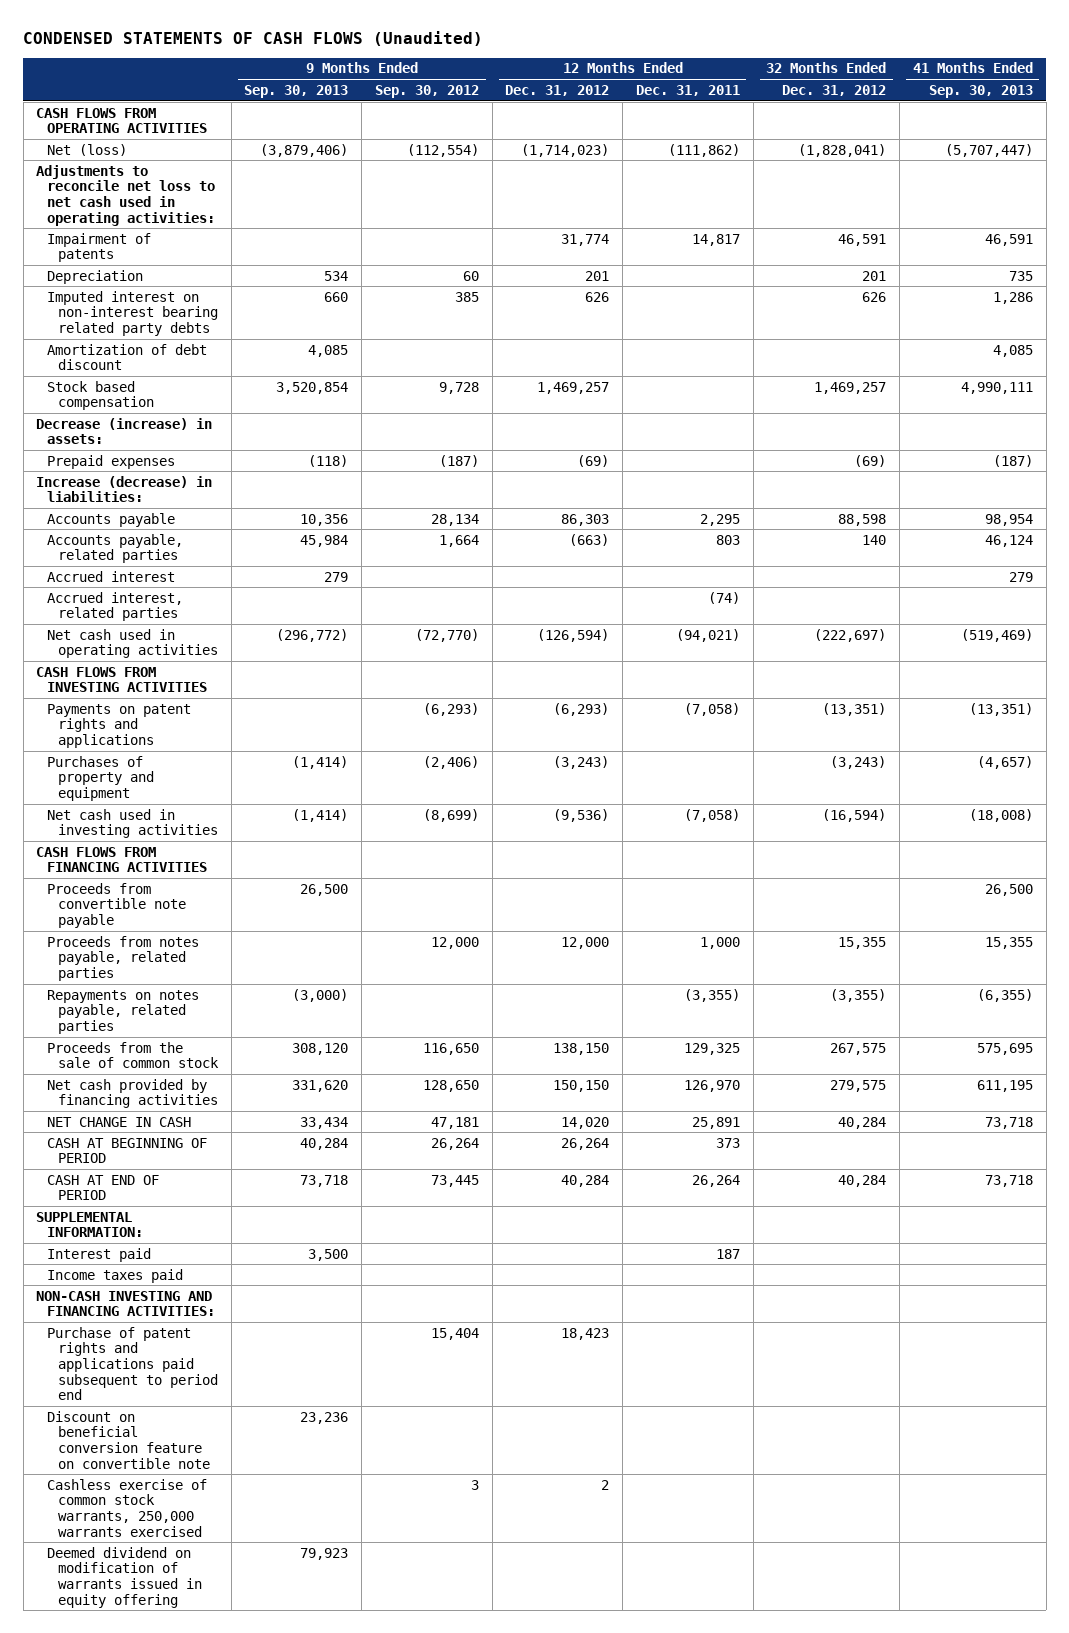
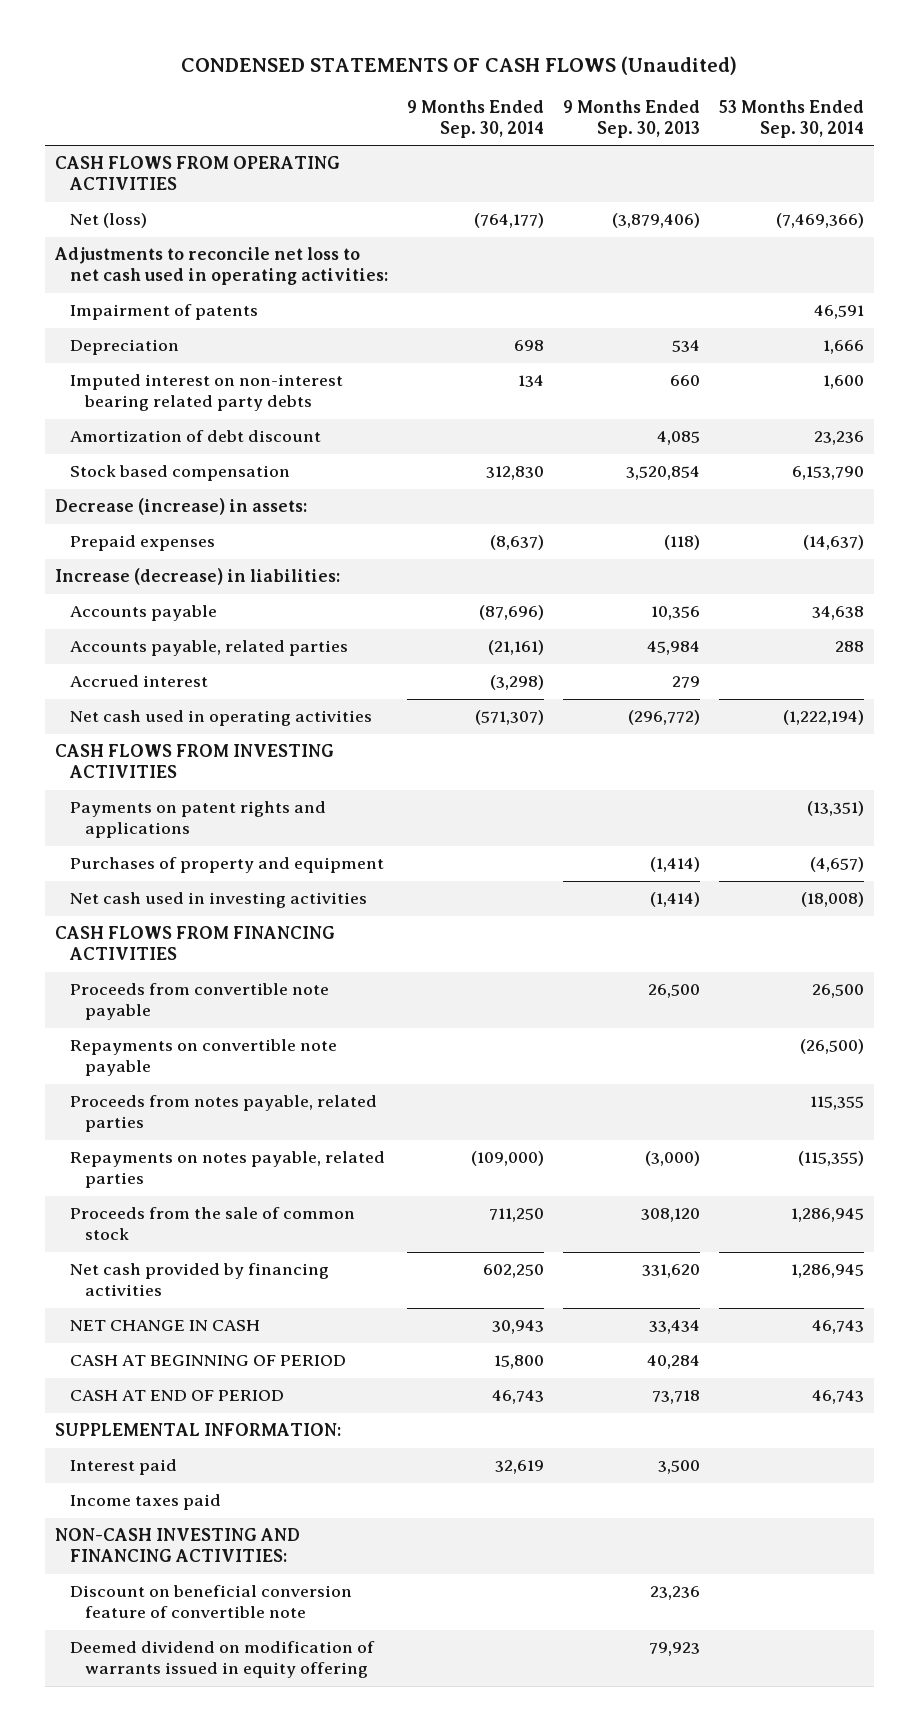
- | 9 Months Ended Sep. 30, 2013 | 9 Months Ended Sep. 30, 2012 | 12 Months Ended Dec. 31, 2012 | 12 Months Ended Dec. 31, 2011 | 32 Months Ended Dec. 31, 2012 | 41 Months Ended Sep. 30, 2013
+ | 9 Months Ended Sep. 30, 2014 | 9 Months Ended Sep. 30, 2013 | 53 Months Ended Sep. 30, 2014
- Accrued interest, related parties | | | | (74) | |
+ Repayments on convertible note payable | | | (26,500)
- Purchase of patent rights and applications paid subsequent to period end | | 15,404 | 18,423 | | |
- Discount on beneficial conversion feature on convertible note | 23,236 | | | | |
- Cashless exercise of common stock warrants, 250,000 warrants exercised | | 3 | 2 | | |
+ Discount on beneficial conversion feature of convertible note | | 23,236 |

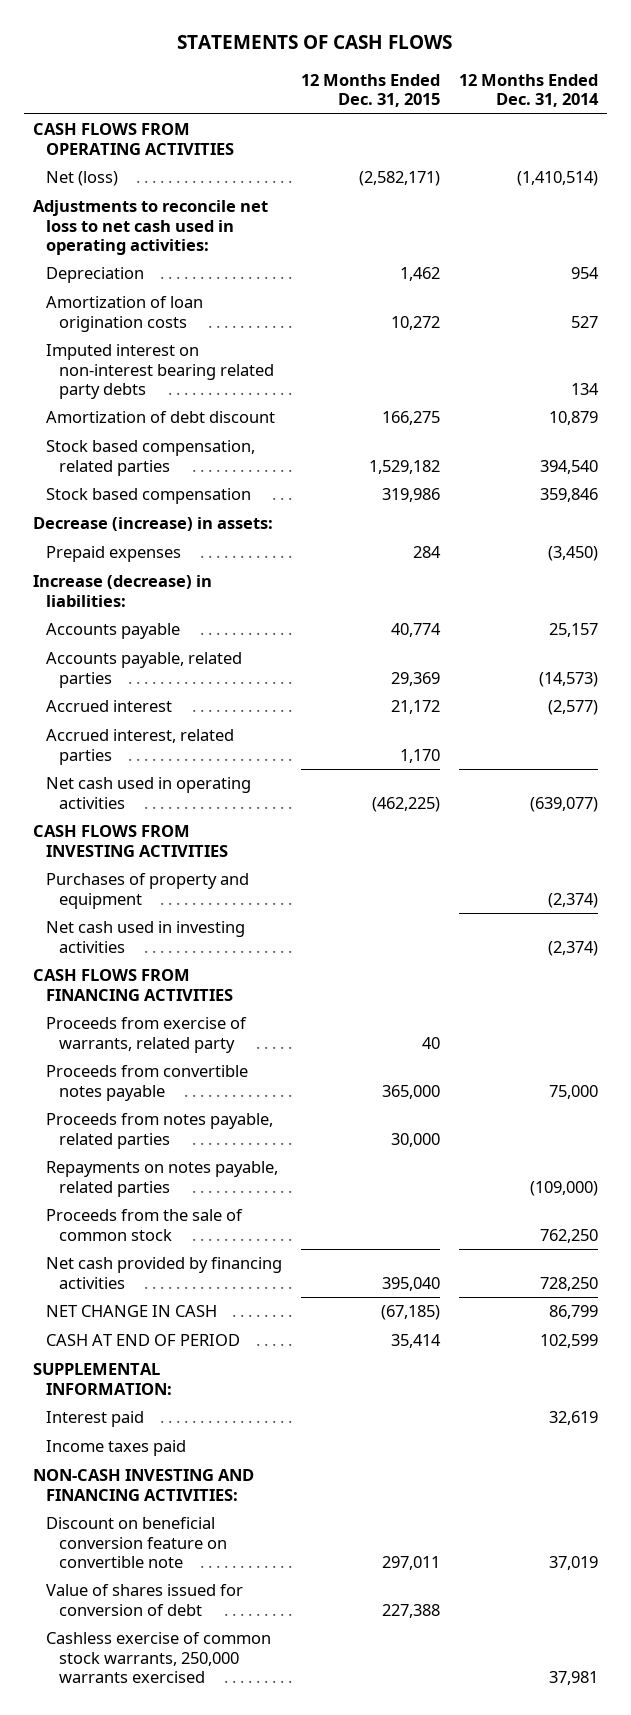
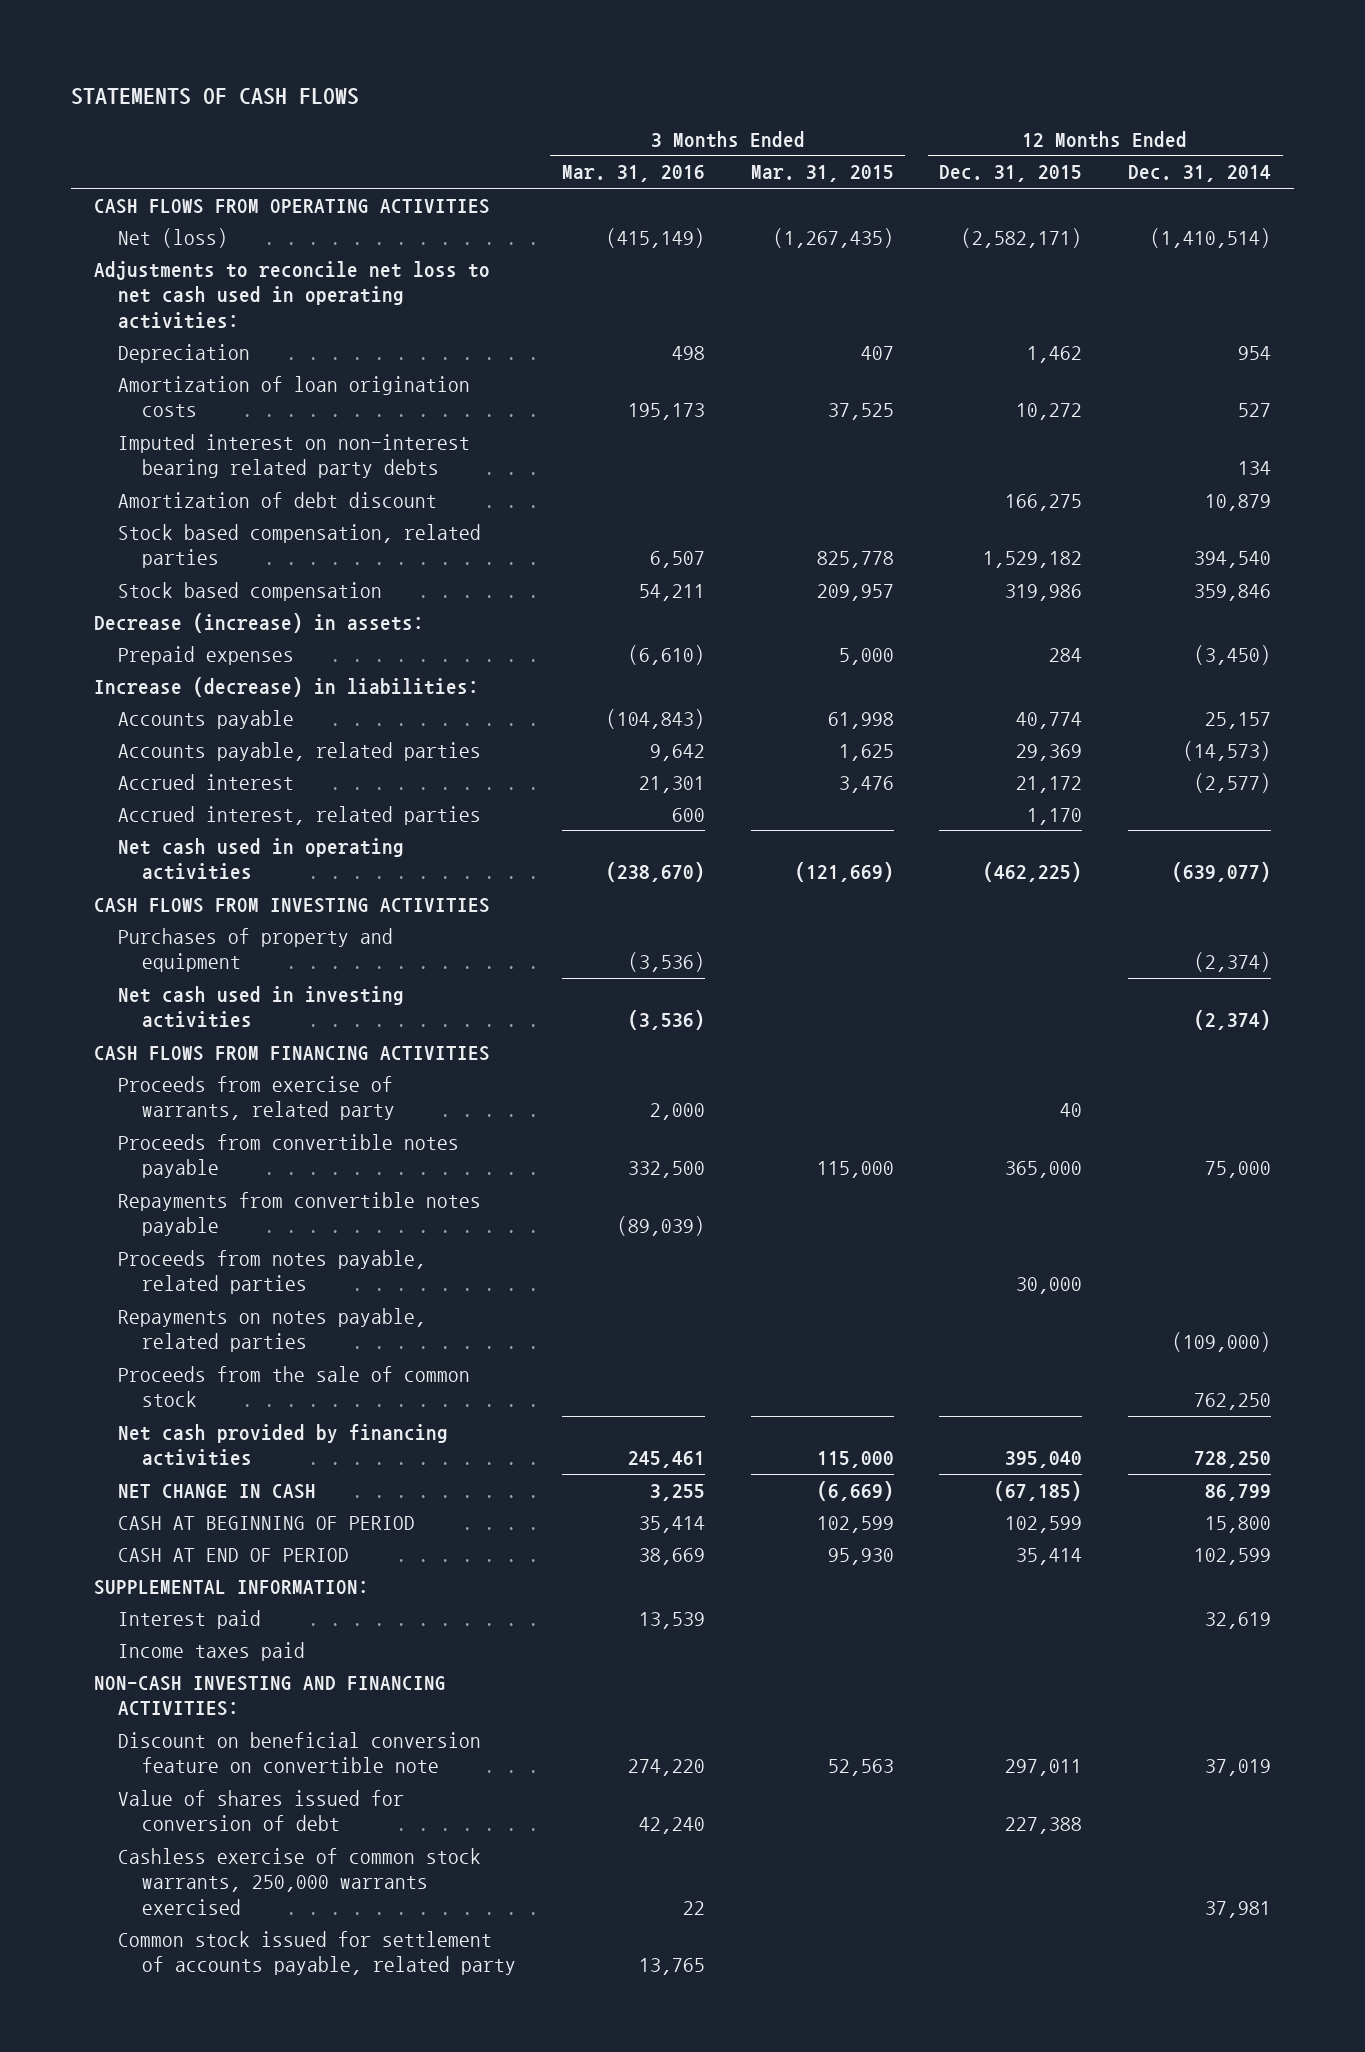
- | 12 Months Ended Dec. 31, 2015 | 12 Months Ended Dec. 31, 2014
+ | 3 Months Ended Mar. 31, 2016 | 3 Months Ended Mar. 31, 2015 | 12 Months Ended Dec. 31, 2015 | 12 Months Ended Dec. 31, 2014
+ Repayments from convertible notes payable | (89,039) | | |
+ CASH AT BEGINNING OF PERIOD | 35,414 | 102,599 | 102,599 | 15,800
+ Common stock issued for settlement of accounts payable, related party | 13,765 | | |

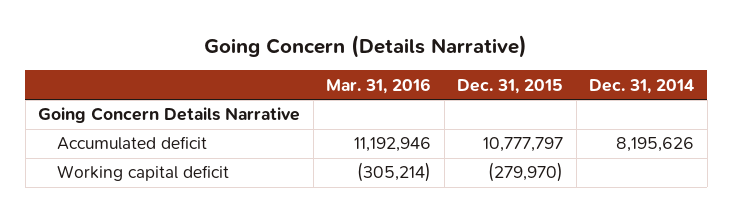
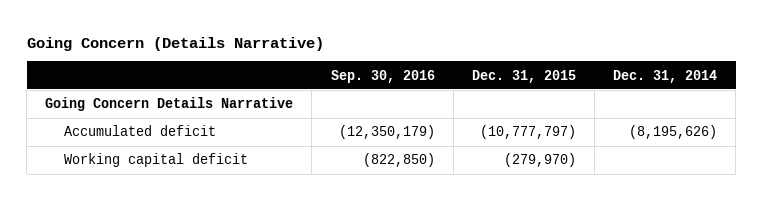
- | Mar. 31, 2016 | Dec. 31, 2015 | Dec. 31, 2014
+ | Sep. 30, 2016 | Dec. 31, 2015 | Dec. 31, 2014
- Accumulated deficit | 11,192,946 | 10,777,797 | 8,195,626
+ Accumulated deficit | (12,350,179) | (10,777,797) | (8,195,626)

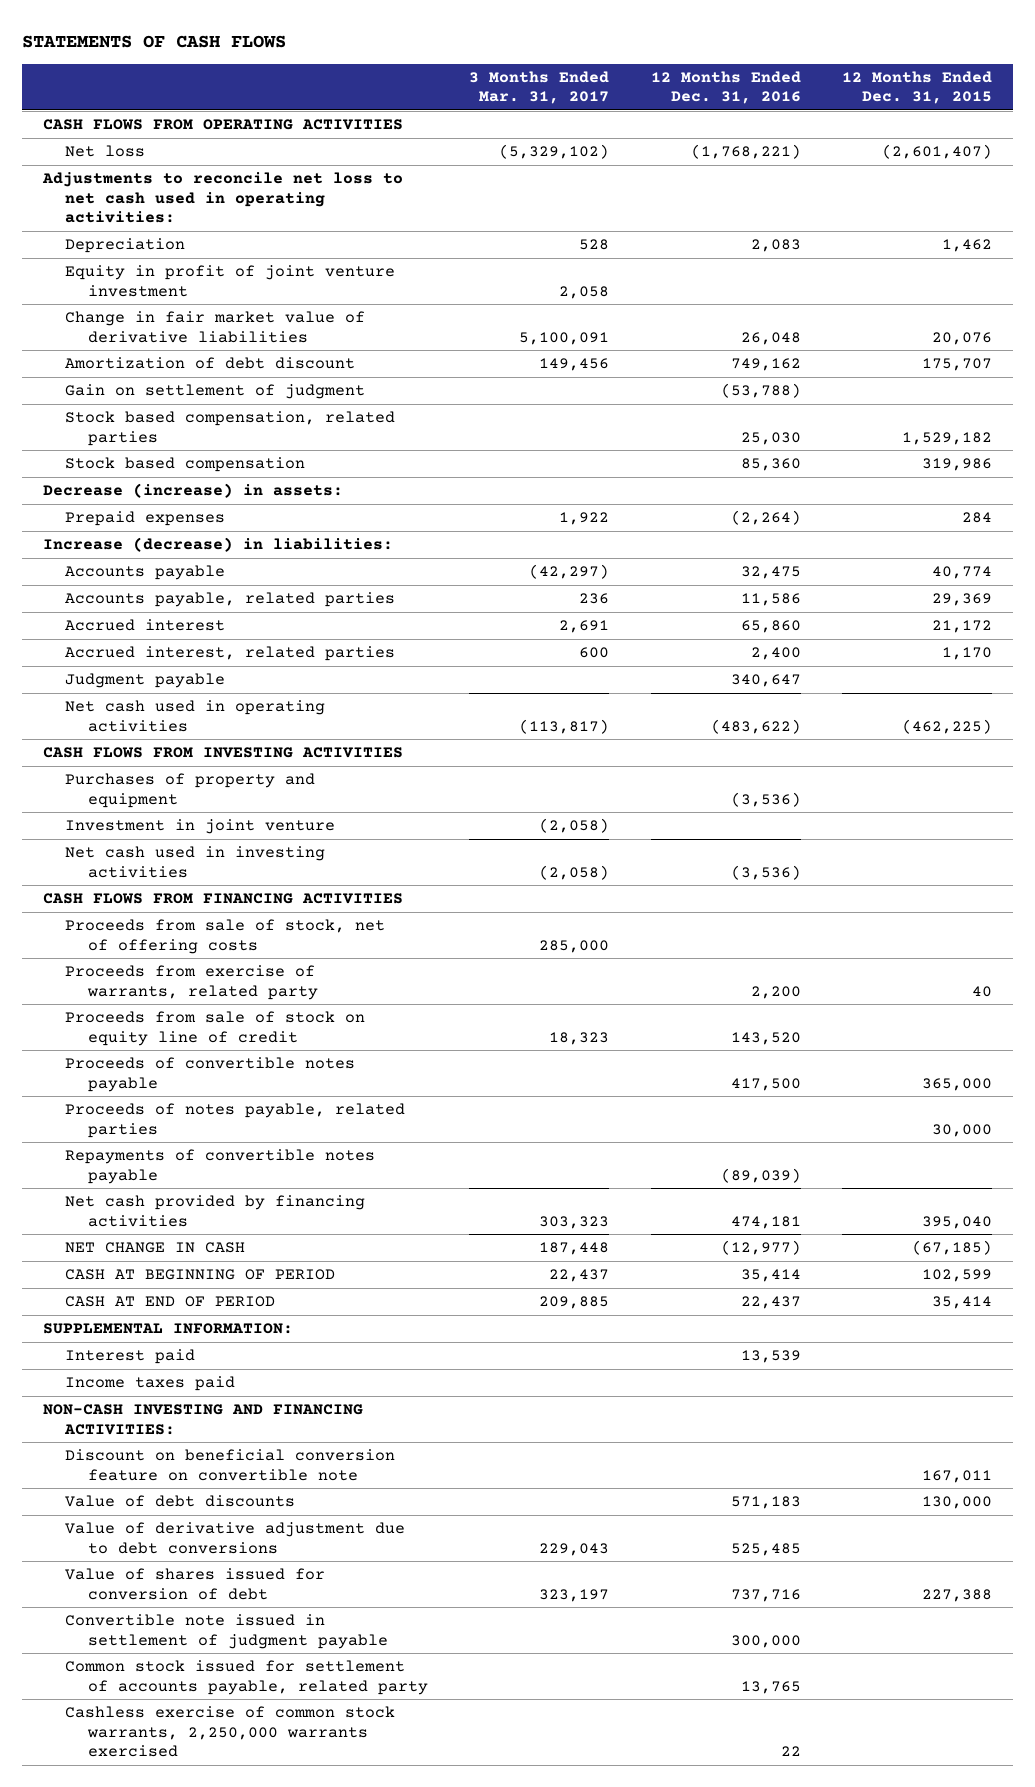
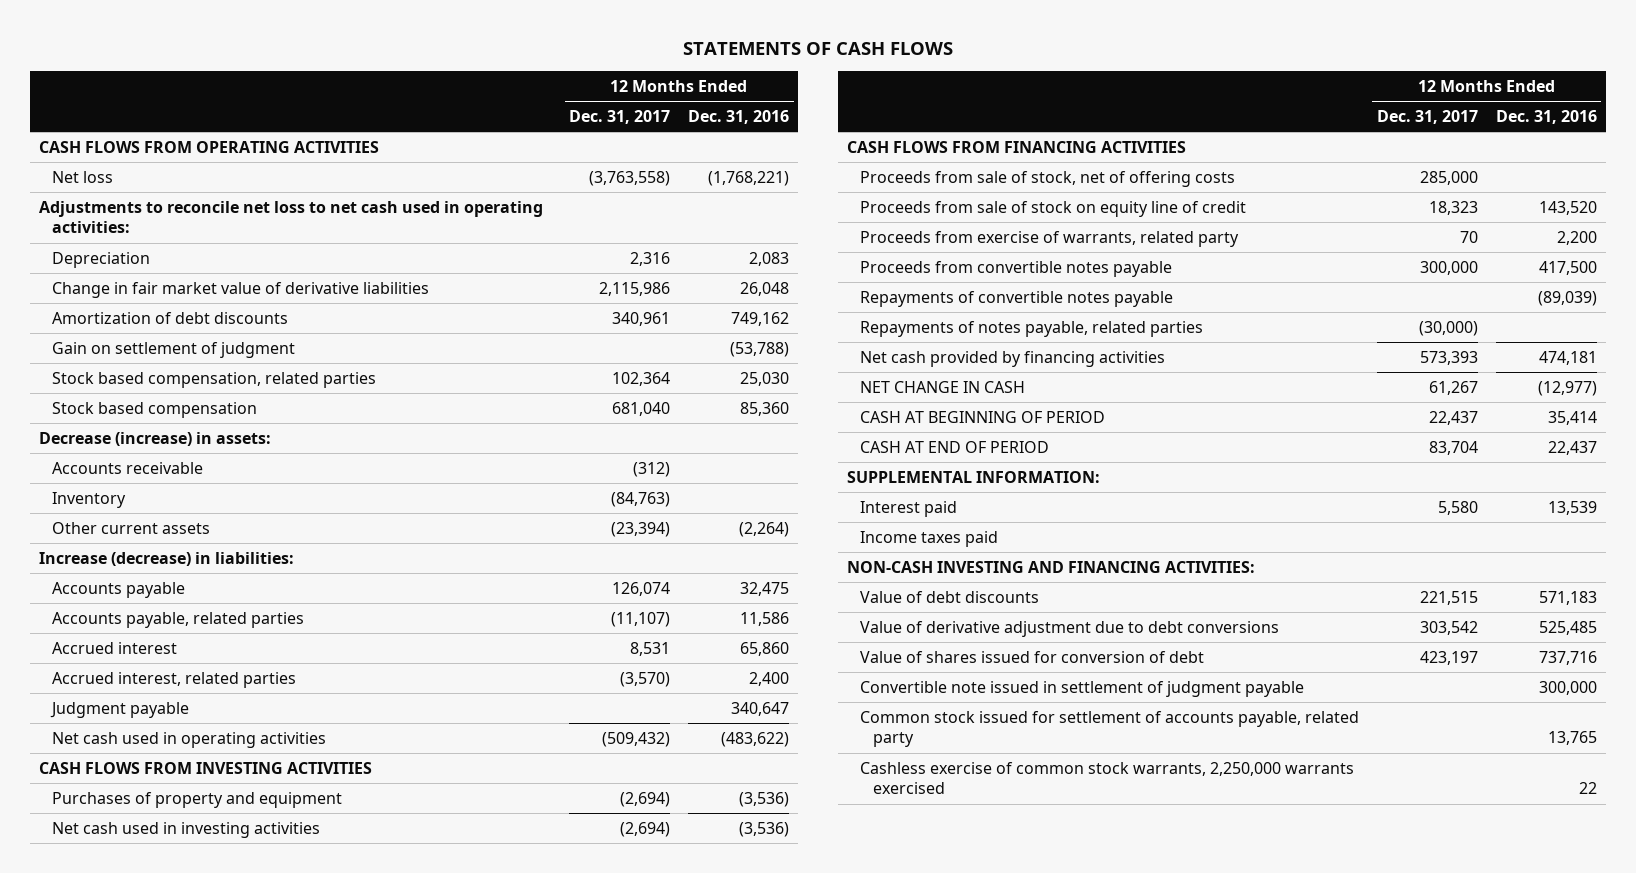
- | 3 Months Ended Mar. 31, 2017 | 12 Months Ended Dec. 31, 2016 | 12 Months Ended Dec. 31, 2015
+ | 12 Months Ended Dec. 31, 2017 | 12 Months Ended Dec. 31, 2016
- Equity in profit of joint venture investment | 2,058 | |
- Amortization of debt discount | 149,456 | 749,162 | 175,707
+ Amortization of debt discounts | 340,961 | 749,162
- Prepaid expenses | 1,922 | (2,264) | 284
+ Accounts receivable | (312) |
+ Inventory | (84,763) |
+ Other current assets | (23,394) | (2,264)
- Investment in joint venture | (2,058) | |
- Proceeds of convertible notes payable | | 417,500 | 365,000
- Proceeds of notes payable, related parties | | | 30,000
moved down: Proceeds from exercise of warrants, related party | 70 | 2,200
+ Proceeds from convertible notes payable | 300,000 | 417,500
+ Repayments of notes payable, related parties | (30,000) |
- Discount on beneficial conversion feature on convertible note | | | 167,011

